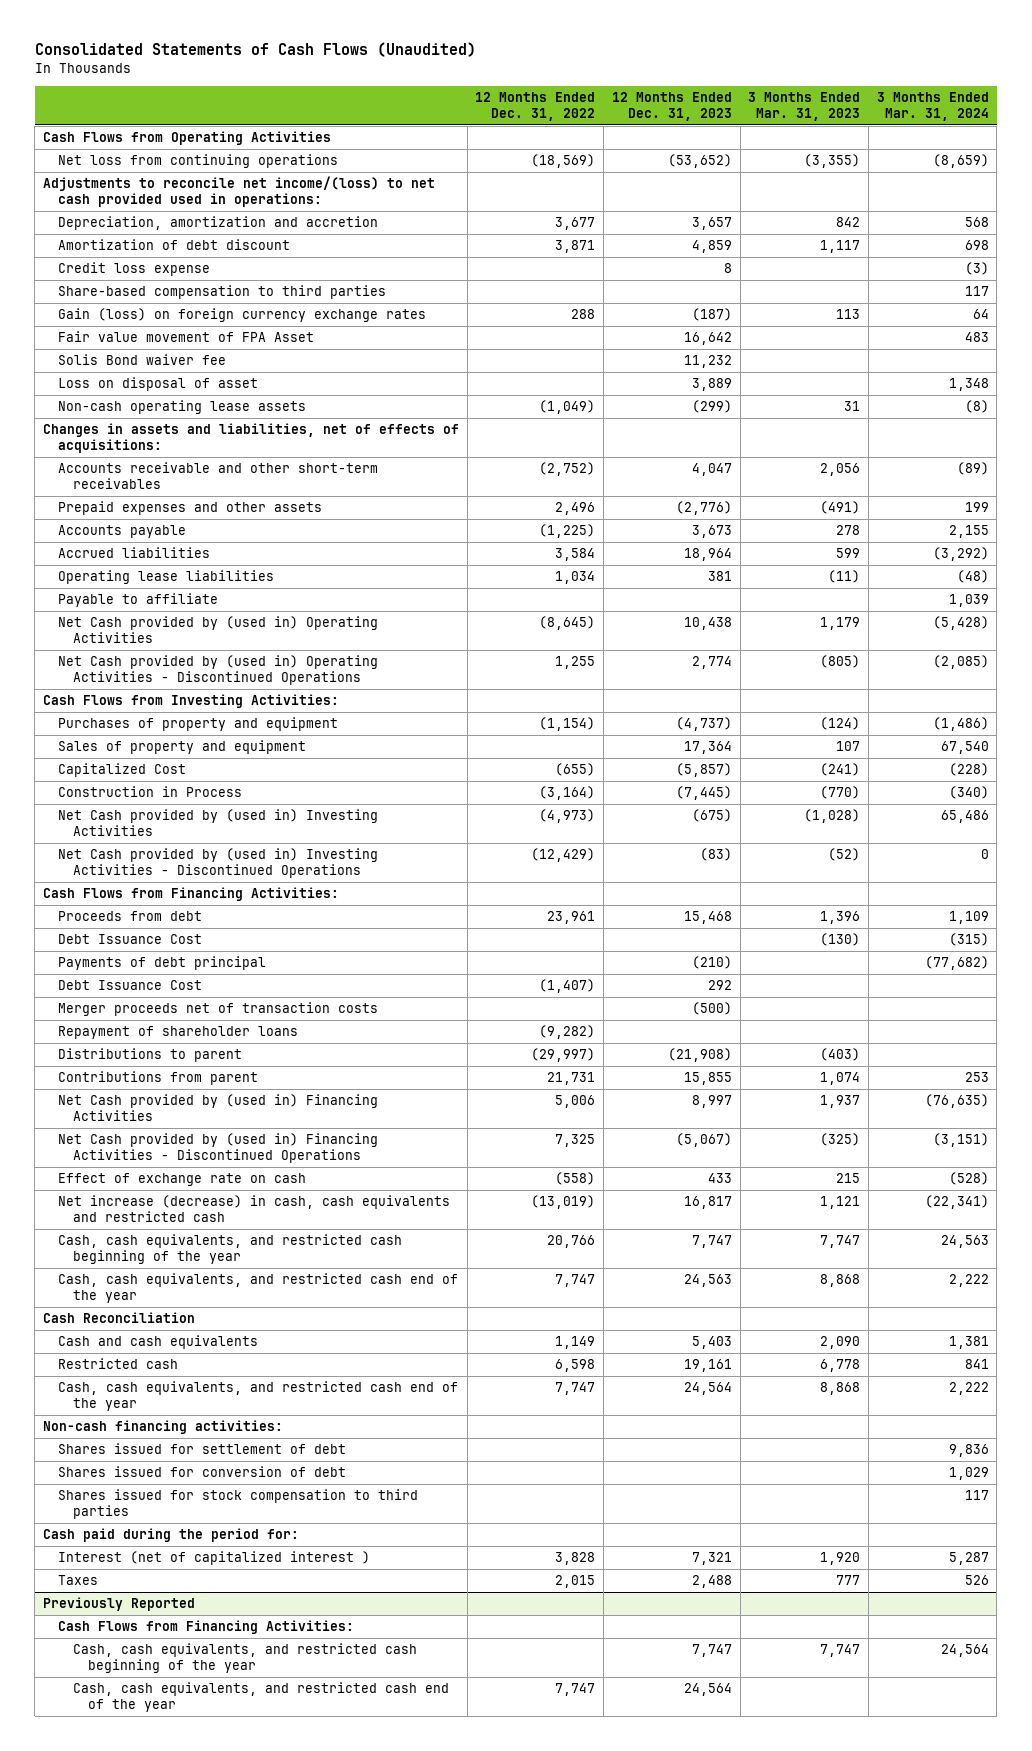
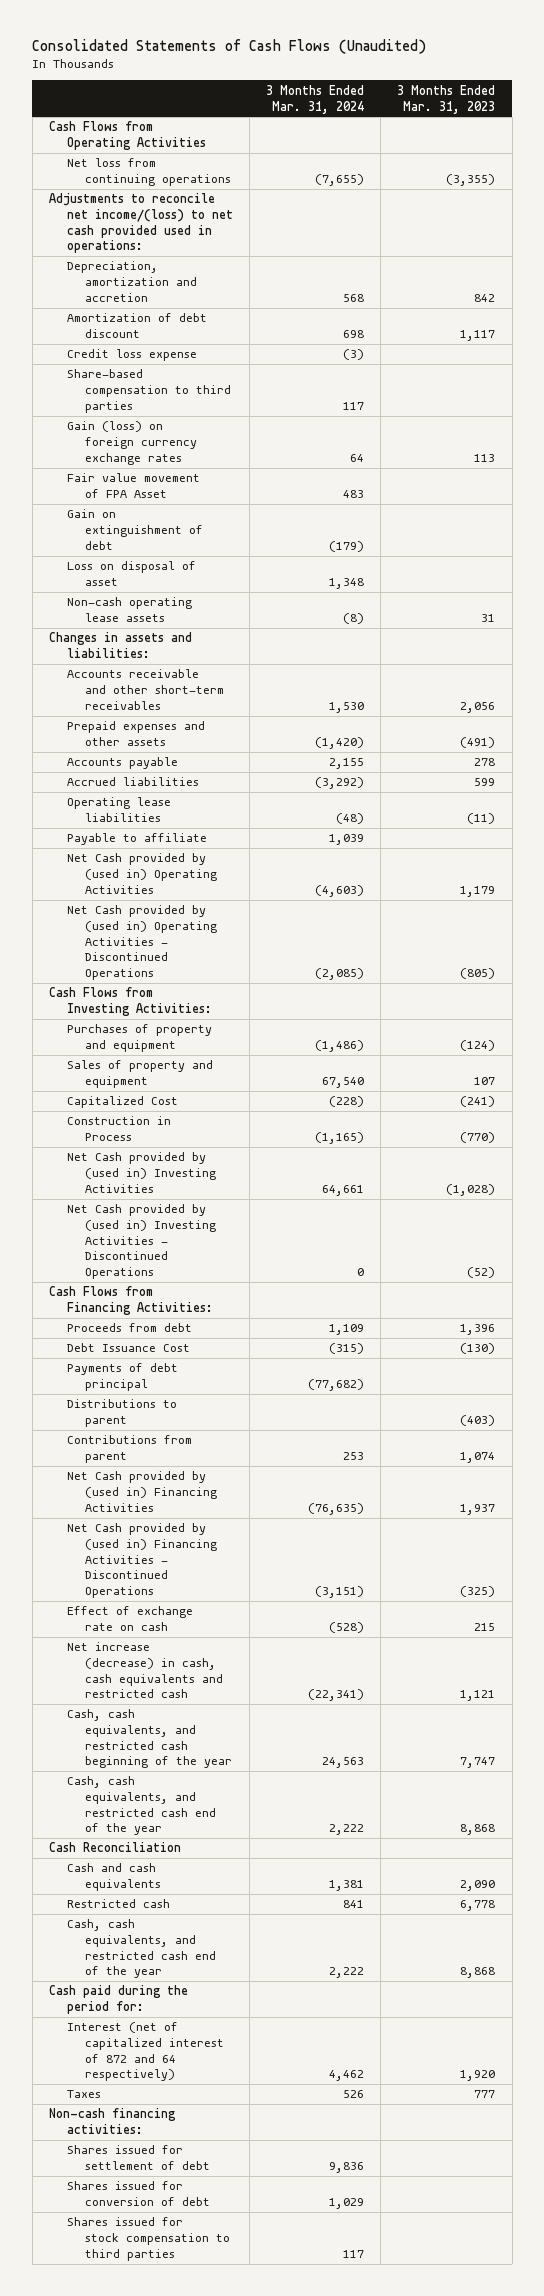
- | 12 Months Ended Dec. 31, 2022 | 12 Months Ended Dec. 31, 2023 | 3 Months Ended Mar. 31, 2023 | 3 Months Ended Mar. 31, 2024
+ | 3 Months Ended Mar. 31, 2024 | 3 Months Ended Mar. 31, 2023
- Net loss from continuing operations | (18,569) | (53,652) | (3,355) | (8,659)
+ Net loss from continuing operations | (7,655) | (3,355)
- Solis Bond waiver fee | | 11,232 | |
+ Gain on extinguishment of debt | (179) |
- Changes in assets and liabilities, net of effects of acquisitions:
- Accounts receivable and other short-term receivables | (2,752) | 4,047 | 2,056 | (89)
- Prepaid expenses and other assets | 2,496 | (2,776) | (491) | 199
+ Changes in assets and liabilities:
+ Accounts receivable and other short-term receivables | 1,530 | 2,056
+ Prepaid expenses and other assets | (1,420) | (491)
- Net Cash provided by (used in) Operating Activities | (8,645) | 10,438 | 1,179 | (5,428)
+ Net Cash provided by (used in) Operating Activities | (4,603) | 1,179
- Construction in Process | (3,164) | (7,445) | (770) | (340)
- Net Cash provided by (used in) Investing Activities | (4,973) | (675) | (1,028) | 65,486
+ Construction in Process | (1,165) | (770)
+ Net Cash provided by (used in) Investing Activities | 64,661 | (1,028)
- Debt Issuance Cost | (1,407) | 292 | |
- Merger proceeds net of transaction costs | | (500) | |
- Repayment of shareholder loans | (9,282) | | |
moved up: Cash paid during the period for:
+ Interest (net of capitalized interest of 872 and 64 respectively) | 4,462 | 1,920
moved up: Taxes | 526 | 777
- Interest (net of capitalized interest ) | 3,828 | 7,321 | 1,920 | 5,287
- Previously Reported
- Cash Flows from Financing Activities:
- Cash, cash equivalents, and restricted cash beginning of the year | | 7,747 | 7,747 | 24,564
- Cash, cash equivalents, and restricted cash end of the year | 7,747 | 24,564 | |

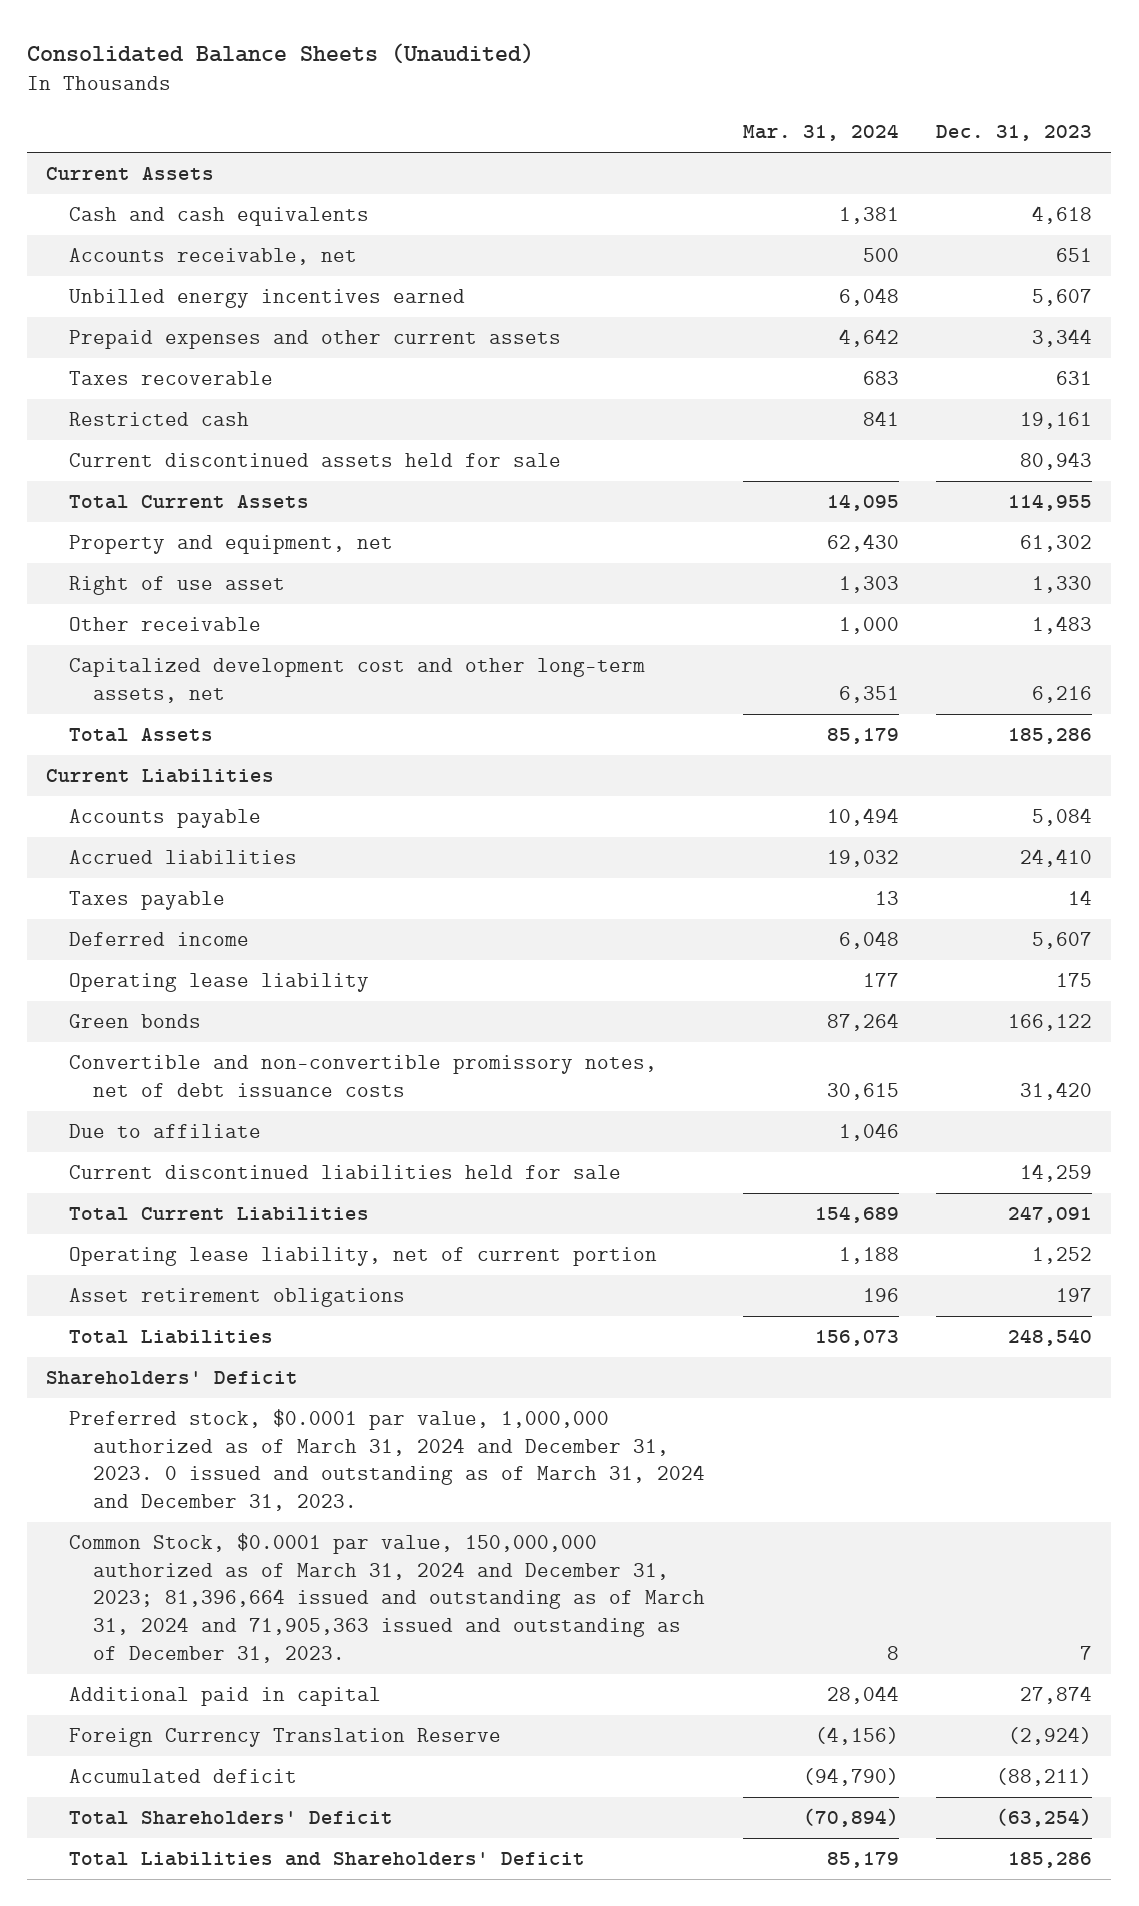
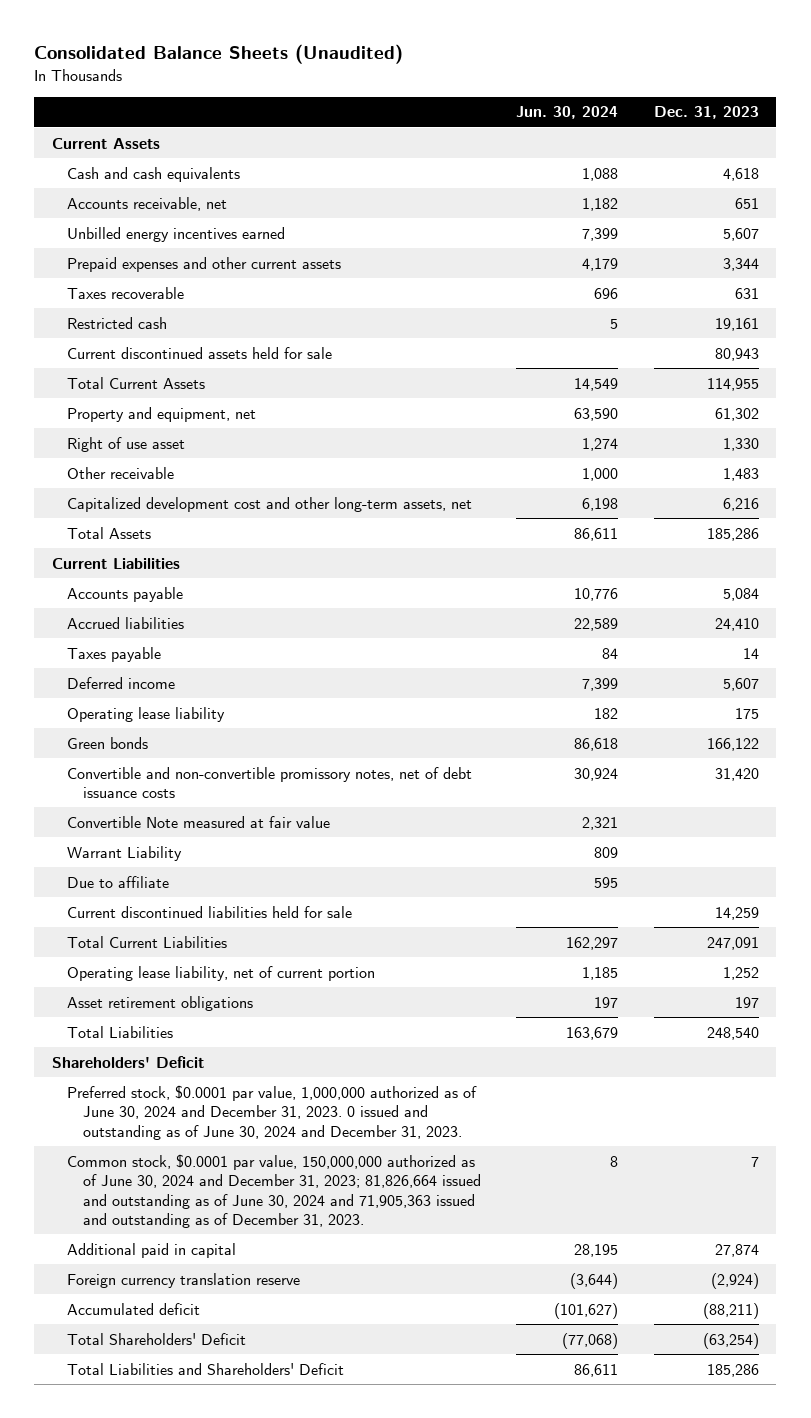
- | Mar. 31, 2024 | Dec. 31, 2023
+ | Jun. 30, 2024 | Dec. 31, 2023
+ Convertible Note measured at fair value | 2,321 |
+ Warrant Liability | 809 |
- Preferred stock, $0.0001 par value, 1,000,000 authorized as of March 31, 2024 and December 31, 2023. 0 issued and outstanding as of March 31, 2024 and December 31, 2023.
- Common Stock, $0.0001 par value, 150,000,000 authorized as of March 31, 2024 and December 31, 2023; 81,396,664 issued and outstanding as of March 31, 2024 and 71,905,363 issued and outstanding as of December 31, 2023. | 8 | 7
+ Preferred stock, $0.0001 par value, 1,000,000 authorized as of June 30, 2024 and December 31, 2023. 0 issued and outstanding as of June 30, 2024 and December 31, 2023.
+ Common stock, $0.0001 par value, 150,000,000 authorized as of June 30, 2024 and December 31, 2023; 81,826,664 issued and outstanding as of June 30, 2024 and 71,905,363 issued and outstanding as of December 31, 2023. | 8 | 7
- Foreign Currency Translation Reserve | (4,156) | (2,924)
+ Foreign currency translation reserve | (3,644) | (2,924)

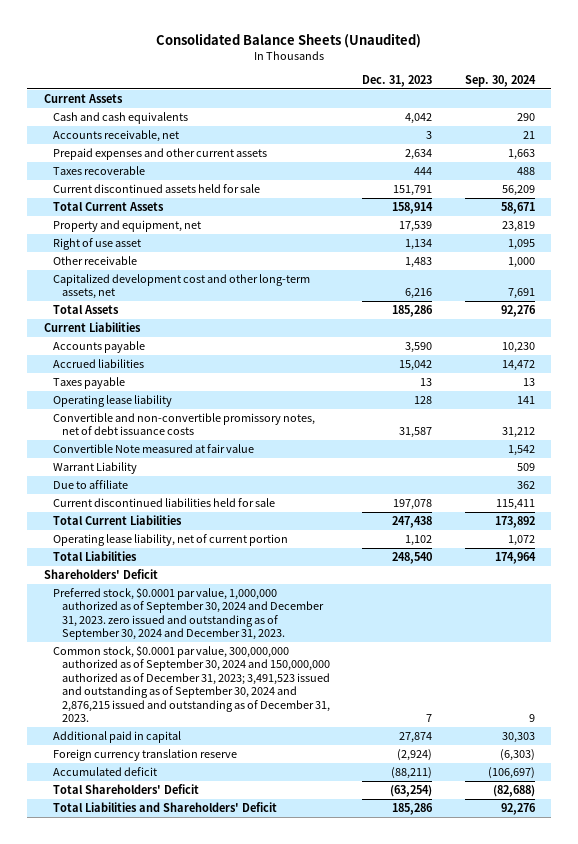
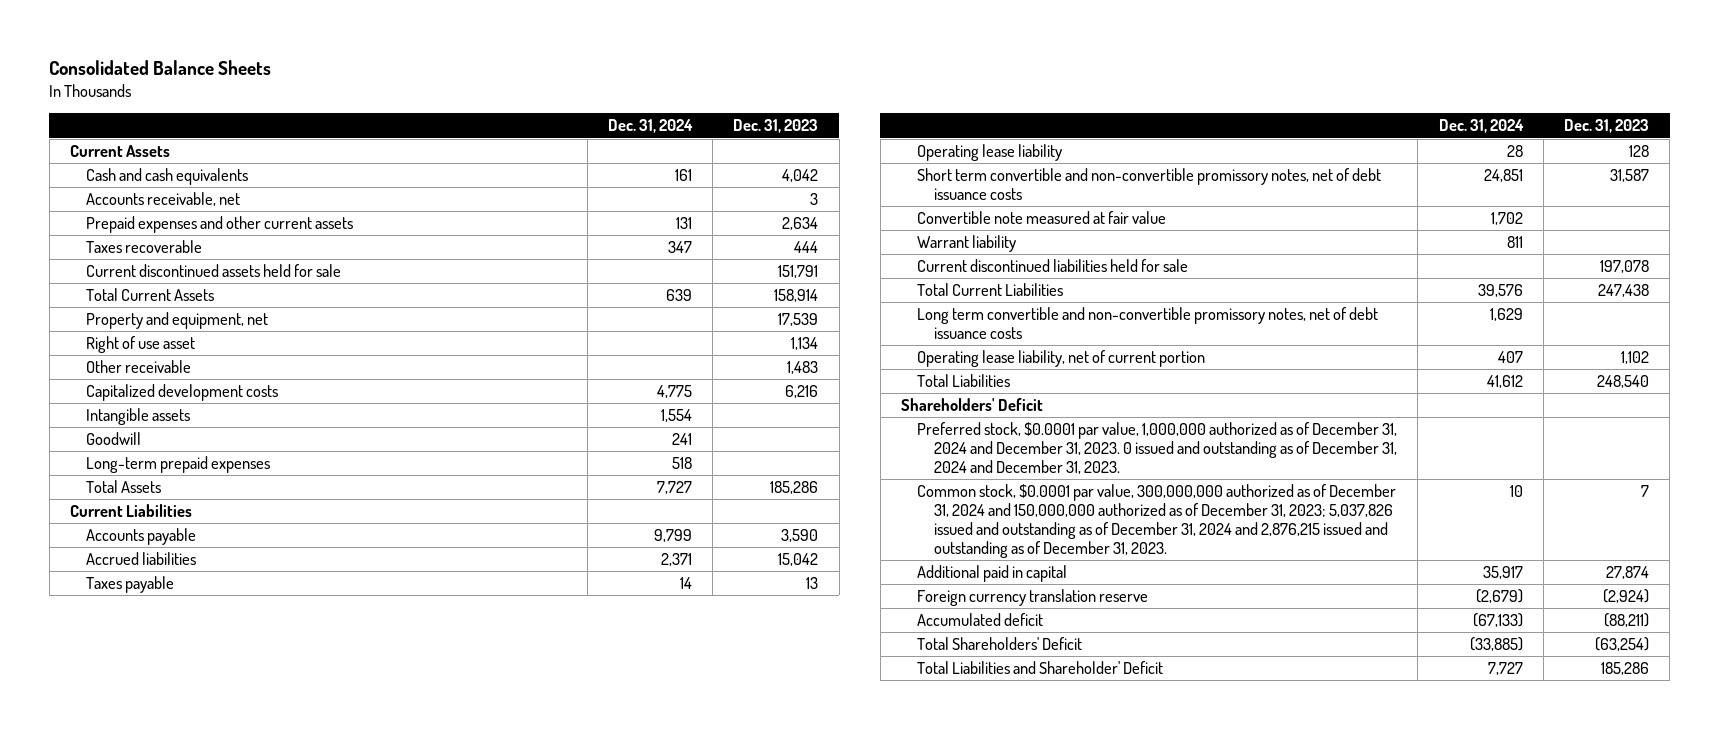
- Consolidated Balance Sheets (Unaudited)
+ Consolidated Balance Sheets
- | Dec. 31, 2023 | Sep. 30, 2024
+ | Dec. 31, 2024 | Dec. 31, 2023
- Capitalized development cost and other long-term assets, net | 6,216 | 7,691
+ Capitalized development costs | 4,775 | 6,216
+ Intangible assets | 1,554 |
+ Goodwill | 241 |
+ Long-term prepaid expenses | 518 |
- Convertible and non-convertible promissory notes, net of debt issuance costs | 31,587 | 31,212
- Convertible Note measured at fair value | | 1,542
- Warrant Liability | | 509
- Due to affiliate | | 362
+ Short term convertible and non-convertible promissory notes, net of debt issuance costs | 24,851 | 31,587
+ Convertible note measured at fair value | 1,702 |
+ Warrant liability | 811 |
+ Long term convertible and non-convertible promissory notes, net of debt issuance costs | 1,629 |
- Preferred stock, $0.0001 par value, 1,000,000 authorized as of September 30, 2024 and December 31, 2023. zero issued and outstanding as of September 30, 2024 and December 31, 2023.
- Common stock, $0.0001 par value, 300,000,000 authorized as of September 30, 2024 and 150,000,000 authorized as of December 31, 2023; 3,491,523 issued and outstanding as of September 30, 2024 and 2,876,215 issued and outstanding as of December 31, 2023. | 7 | 9
+ Preferred stock, $0.0001 par value, 1,000,000 authorized as of December 31, 2024 and December 31, 2023. 0 issued and outstanding as of December 31, 2024 and December 31, 2023.
+ Common stock, $0.0001 par value, 300,000,000 authorized as of December 31, 2024 and 150,000,000 authorized as of December 31, 2023; 5,037,826 issued and outstanding as of December 31, 2024 and 2,876,215 issued and outstanding as of December 31, 2023. | 10 | 7
- Total Liabilities and Shareholders' Deficit | 185,286 | 92,276
+ Total Liabilities and Shareholder' Deficit | 7,727 | 185,286

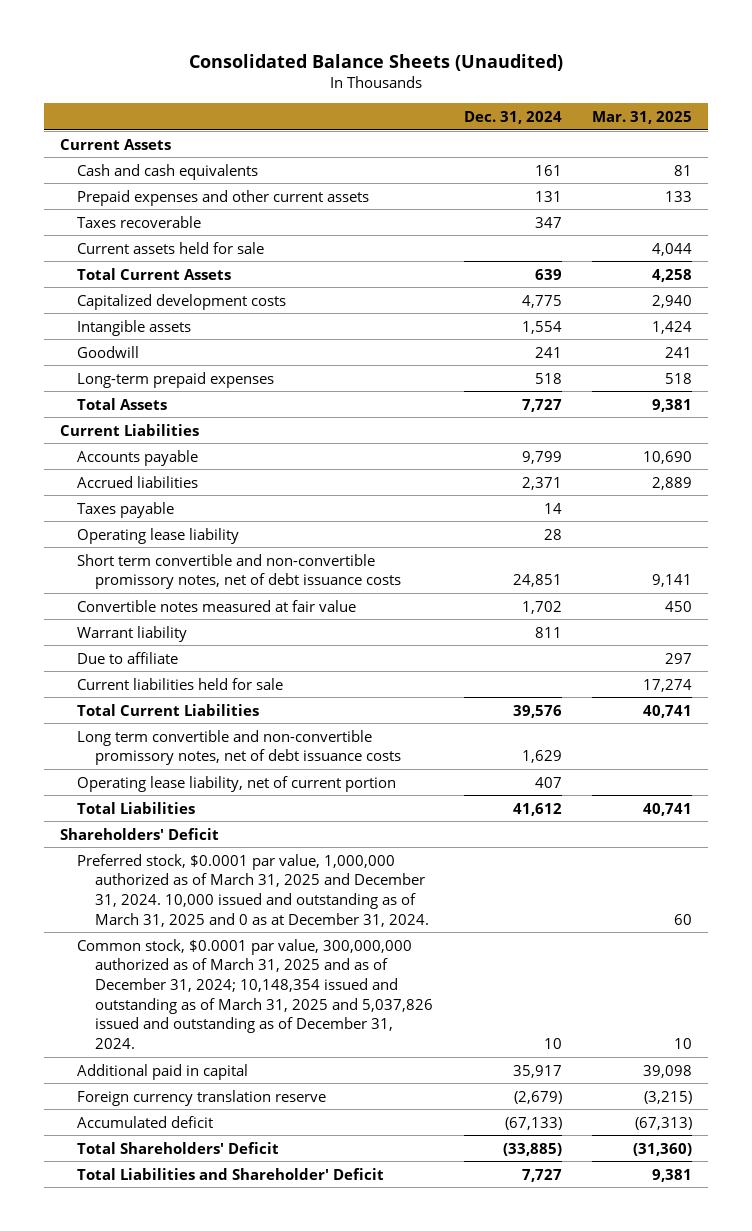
- Consolidated Balance Sheets
+ Consolidated Balance Sheets (Unaudited)
- | Dec. 31, 2024 | Dec. 31, 2023
+ | Dec. 31, 2024 | Mar. 31, 2025
- Accounts receivable, net | | 3
- Current discontinued assets held for sale | | 151,791
+ Current assets held for sale | | 4,044
- Property and equipment, net | | 17,539
- Right of use asset | | 1,134
- Other receivable | | 1,483
- Convertible note measured at fair value | 1,702 |
+ Convertible notes measured at fair value | 1,702 | 450
- Current discontinued liabilities held for sale | | 197,078
+ Due to affiliate | | 297
+ Current liabilities held for sale | | 17,274
- Preferred stock, $0.0001 par value, 1,000,000 authorized as of December 31, 2024 and December 31, 2023. 0 issued and outstanding as of December 31, 2024 and December 31, 2023.
- Common stock, $0.0001 par value, 300,000,000 authorized as of December 31, 2024 and 150,000,000 authorized as of December 31, 2023; 5,037,826 issued and outstanding as of December 31, 2024 and 2,876,215 issued and outstanding as of December 31, 2023. | 10 | 7
+ Preferred stock, $0.0001 par value, 1,000,000 authorized as of March 31, 2025 and December 31, 2024. 10,000 issued and outstanding as of March 31, 2025 and 0 as at December 31, 2024. | | 60
+ Common stock, $0.0001 par value, 300,000,000 authorized as of March 31, 2025 and as of December 31, 2024; 10,148,354 issued and outstanding as of March 31, 2025 and 5,037,826 issued and outstanding as of December 31, 2024. | 10 | 10

